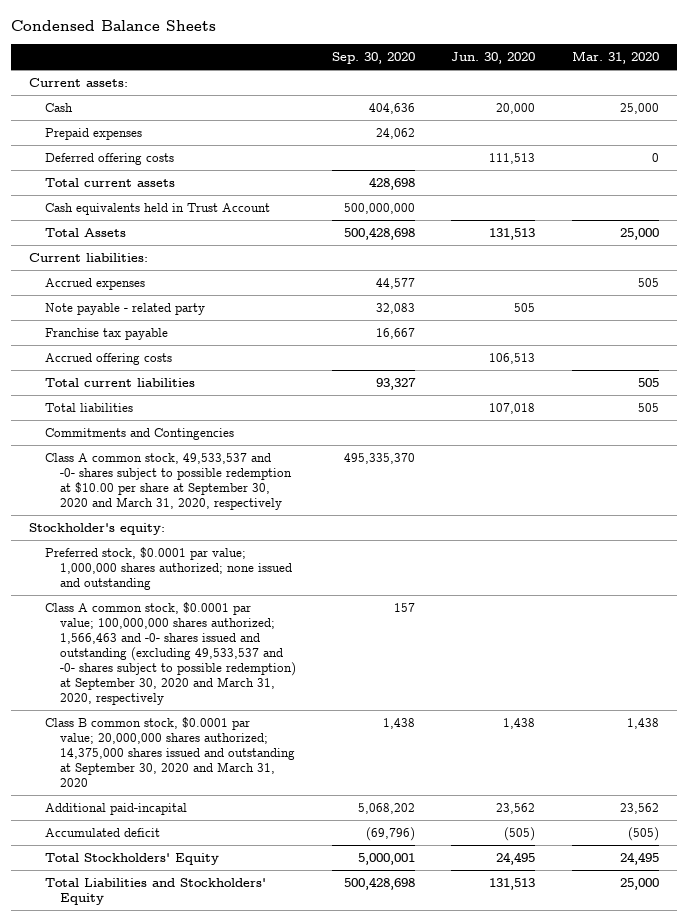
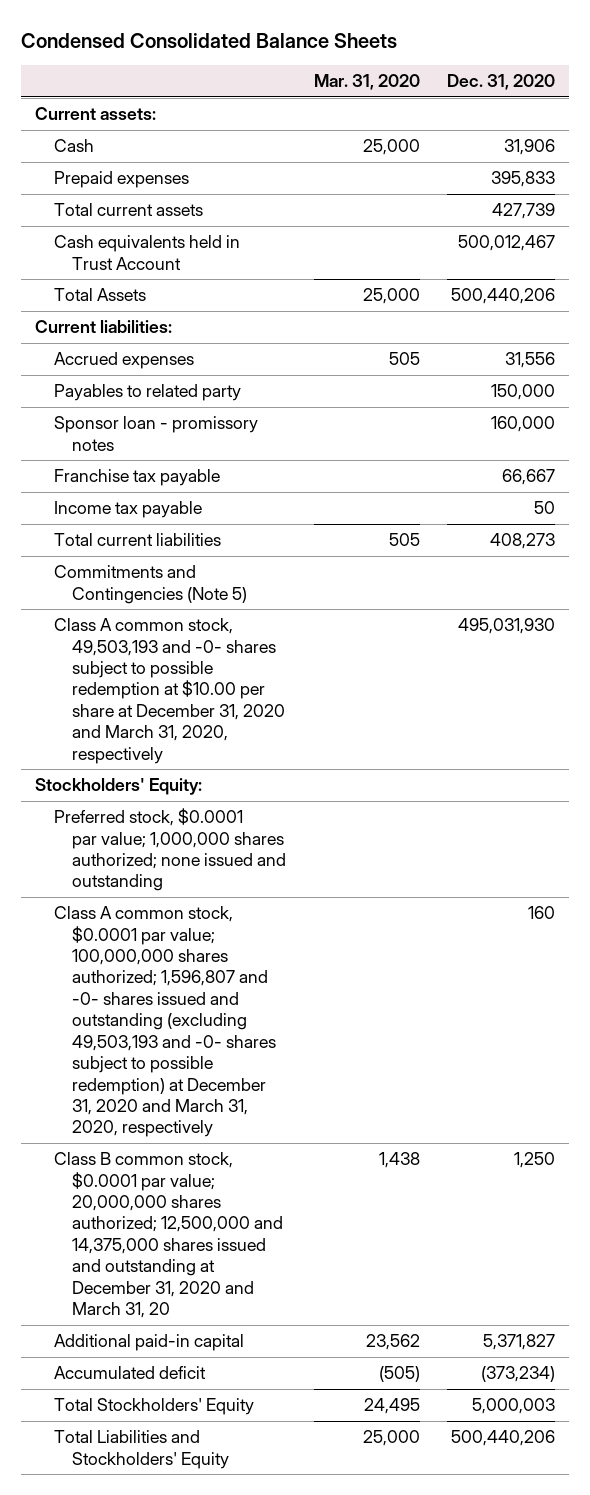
- Condensed Balance Sheets
+ Condensed Consolidated Balance Sheets
- | Sep. 30, 2020 | Jun. 30, 2020 | Mar. 31, 2020
+ | Mar. 31, 2020 | Dec. 31, 2020
- Deferred offering costs | | 111,513 | 0
- Note payable - related party | 32,083 | 505 |
+ Payables to related party | | 150,000
+ Sponsor loan - promissory notes | | 160,000
- Accrued offering costs | | 106,513 |
+ Income tax payable | | 50
- Total liabilities | | 107,018 | 505
- Commitments and Contingencies
- Class A common stock, 49,533,537 and -0- shares subject to possible redemption at $10.00 per share at September 30, 2020 and March 31, 2020, respectively | 495,335,370 | |
- Stockholder's equity:
- Preferred stock, $0.0001 par value; 1,000,000 shares authorized; none issued and outstanding
- Class A common stock, $0.0001 par value; 100,000,000 shares authorized; 1,566,463 and -0- shares issued and outstanding (excluding 49,533,537 and -0- shares subject to possible redemption) at September 30, 2020 and March 31, 2020, respectively | 157 | |
- Class B common stock, $0.0001 par value; 20,000,000 shares authorized; 14,375,000 shares issued and outstanding at September 30, 2020 and March 31, 2020 | 1,438 | 1,438 | 1,438
- Additional paid-incapital | 5,068,202 | 23,562 | 23,562
+ Commitments and Contingencies (Note 5)
+ Class A common stock, 49,503,193 and -0- shares subject to possible redemption at $10.00 per share at December 31, 2020 and March 31, 2020, respectively | | 495,031,930
+ Stockholders' Equity:
+ Preferred stock, $0.0001 par value; 1,000,000 shares authorized; none issued and outstanding
+ Class A common stock, $0.0001 par value; 100,000,000 shares authorized; 1,596,807 and -0- shares issued and outstanding (excluding 49,503,193 and -0- shares subject to possible redemption) at December 31, 2020 and March 31, 2020, respectively | | 160
+ Class B common stock, $0.0001 par value; 20,000,000 shares authorized; 12,500,000 and 14,375,000 shares issued and outstanding at December 31, 2020 and March 31, 20 | 1,438 | 1,250
+ Additional paid-in capital | 23,562 | 5,371,827

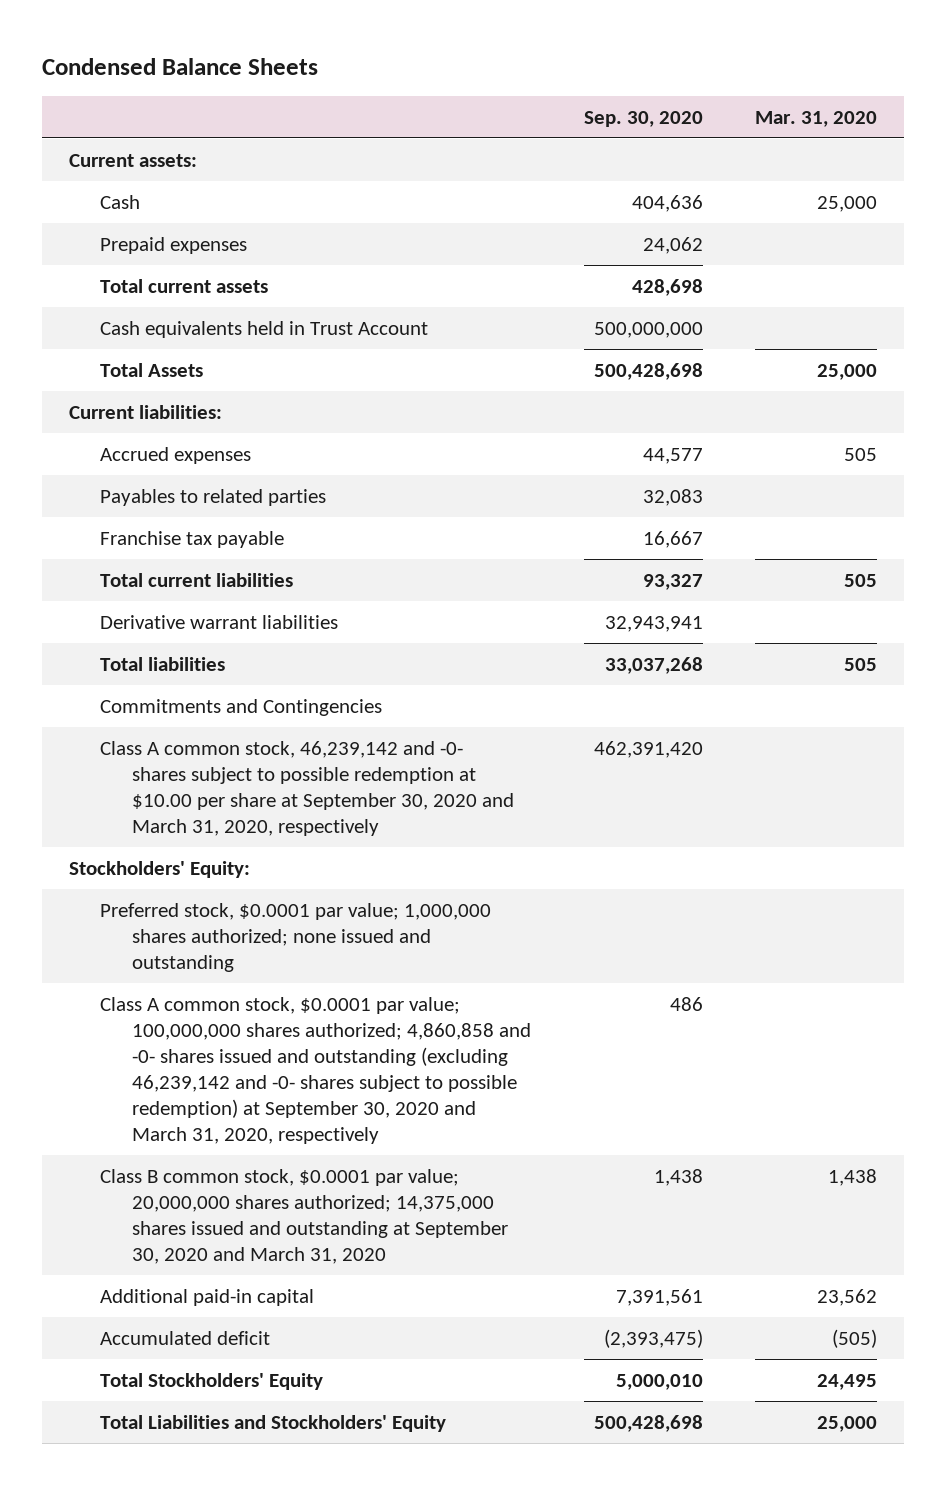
- Condensed Consolidated Balance Sheets
+ Condensed Balance Sheets
- | Mar. 31, 2020 | Dec. 31, 2020
+ | Sep. 30, 2020 | Mar. 31, 2020
- Payables to related party | | 150,000
- Sponsor loan - promissory notes | | 160,000
+ Payables to related parties | 32,083 |
- Income tax payable | | 50
- Commitments and Contingencies (Note 5)
- Class A common stock, 49,503,193 and -0- shares subject to possible redemption at $10.00 per share at December 31, 2020 and March 31, 2020, respectively | | 495,031,930
+ Derivative warrant liabilities | 32,943,941 |
+ Total liabilities | 33,037,268 | 505
+ Commitments and Contingencies
+ Class A common stock, 46,239,142 and -0- shares subject to possible redemption at $10.00 per share at September 30, 2020 and March 31, 2020, respectively | 462,391,420 |
- Preferred stock, $0.0001 par value; 1,000,000 shares authorized; none issued and outstanding
- Class A common stock, $0.0001 par value; 100,000,000 shares authorized; 1,596,807 and -0- shares issued and outstanding (excluding 49,503,193 and -0- shares subject to possible redemption) at December 31, 2020 and March 31, 2020, respectively | | 160
- Class B common stock, $0.0001 par value; 20,000,000 shares authorized; 12,500,000 and 14,375,000 shares issued and outstanding at December 31, 2020 and March 31, 20 | 1,438 | 1,250
+ Preferred stock, $0.0001 par value; 1,000,000 shares authorized; none issued and outstanding
+ Class A common stock, $0.0001 par value; 100,000,000 shares authorized; 4,860,858 and -0- shares issued and outstanding (excluding 46,239,142 and -0- shares subject to possible redemption) at September 30, 2020 and March 31, 2020, respectively | 486 |
+ Class B common stock, $0.0001 par value; 20,000,000 shares authorized; 14,375,000 shares issued and outstanding at September 30, 2020 and March 31, 2020 | 1,438 | 1,438

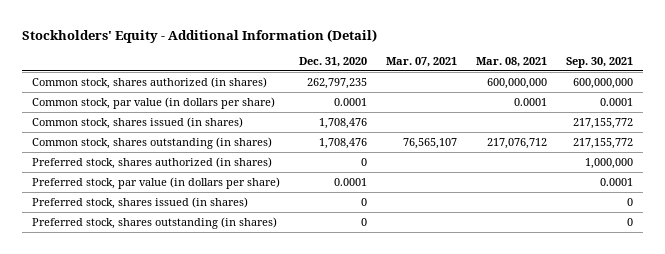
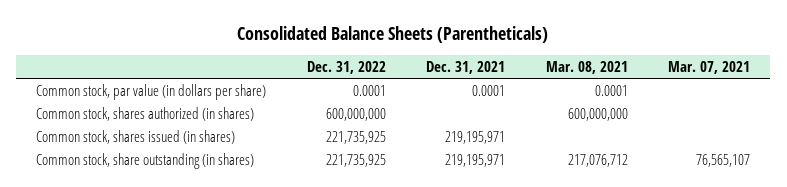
- Stockholders' Equity - Additional Information (Detail)
+ Consolidated Balance Sheets (Parentheticals)
- | Dec. 31, 2020 | Mar. 07, 2021 | Mar. 08, 2021 | Sep. 30, 2021
+ | Dec. 31, 2022 | Dec. 31, 2021 | Mar. 08, 2021 | Mar. 07, 2021
moved down: Common stock, shares authorized (in shares) | 600,000,000 | | 600,000,000 |
- Common stock, shares outstanding (in shares) | 1,708,476 | 76,565,107 | 217,076,712 | 217,155,772
- Preferred stock, shares authorized (in shares) | 0 | | | 1,000,000
- Preferred stock, par value (in dollars per share) | 0.0001 | | | 0.0001
- Preferred stock, shares issued (in shares) | 0 | | | 0
- Preferred stock, shares outstanding (in shares) | 0 | | | 0
+ Common stock, share outstanding (in shares) | 221,735,925 | 219,195,971 | 217,076,712 | 76,565,107

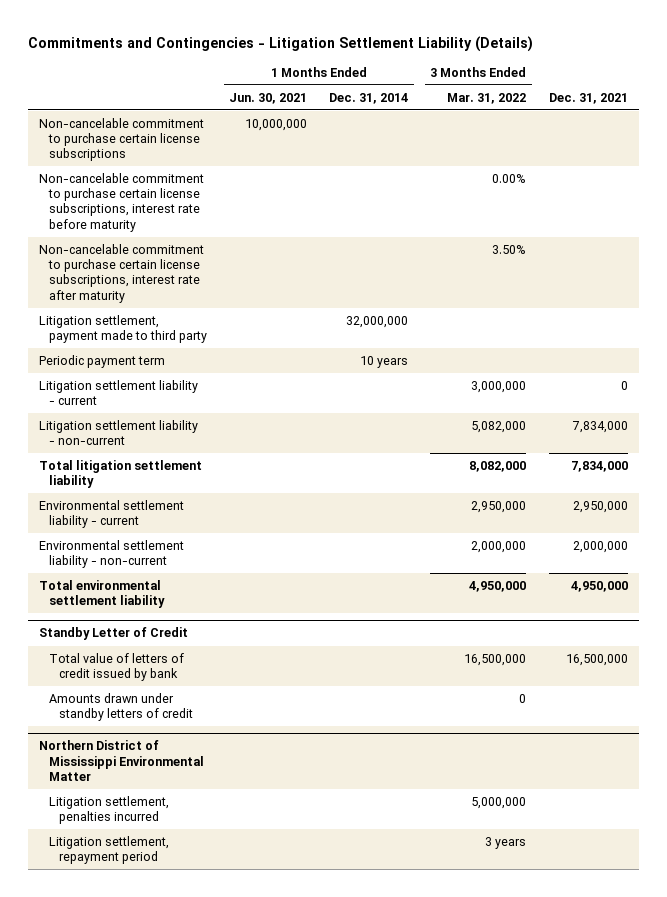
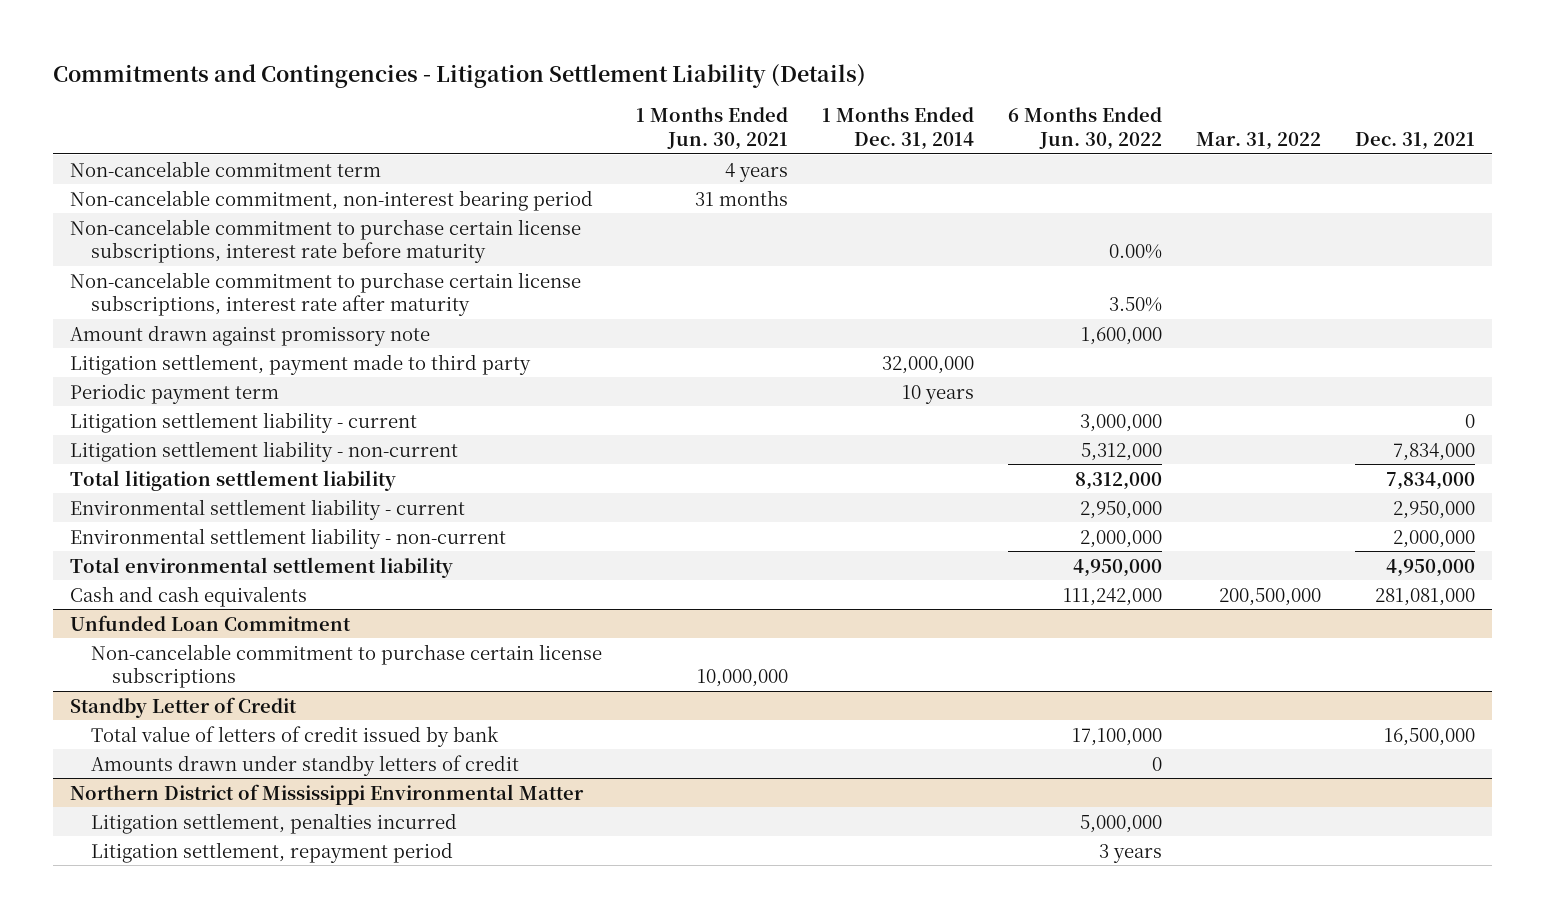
- | 1 Months Ended Jun. 30, 2021 | 1 Months Ended Dec. 31, 2014 | 3 Months Ended Mar. 31, 2022 | Dec. 31, 2021
+ | 1 Months Ended Jun. 30, 2021 | 1 Months Ended Dec. 31, 2014 | 6 Months Ended Jun. 30, 2022 | Mar. 31, 2022 | Dec. 31, 2021
- Non-cancelable commitment to purchase certain license subscriptions | 10,000,000 | | |
+ Non-cancelable commitment term | 4 years | | | |
+ Non-cancelable commitment, non-interest bearing period | 31 months | | | |
+ Amount drawn against promissory note | | | 1,600,000 | |
+ Cash and cash equivalents | | | 111,242,000 | 200,500,000 | 281,081,000
+ Unfunded Loan Commitment
+ Non-cancelable commitment to purchase certain license subscriptions | 10,000,000 | | | |

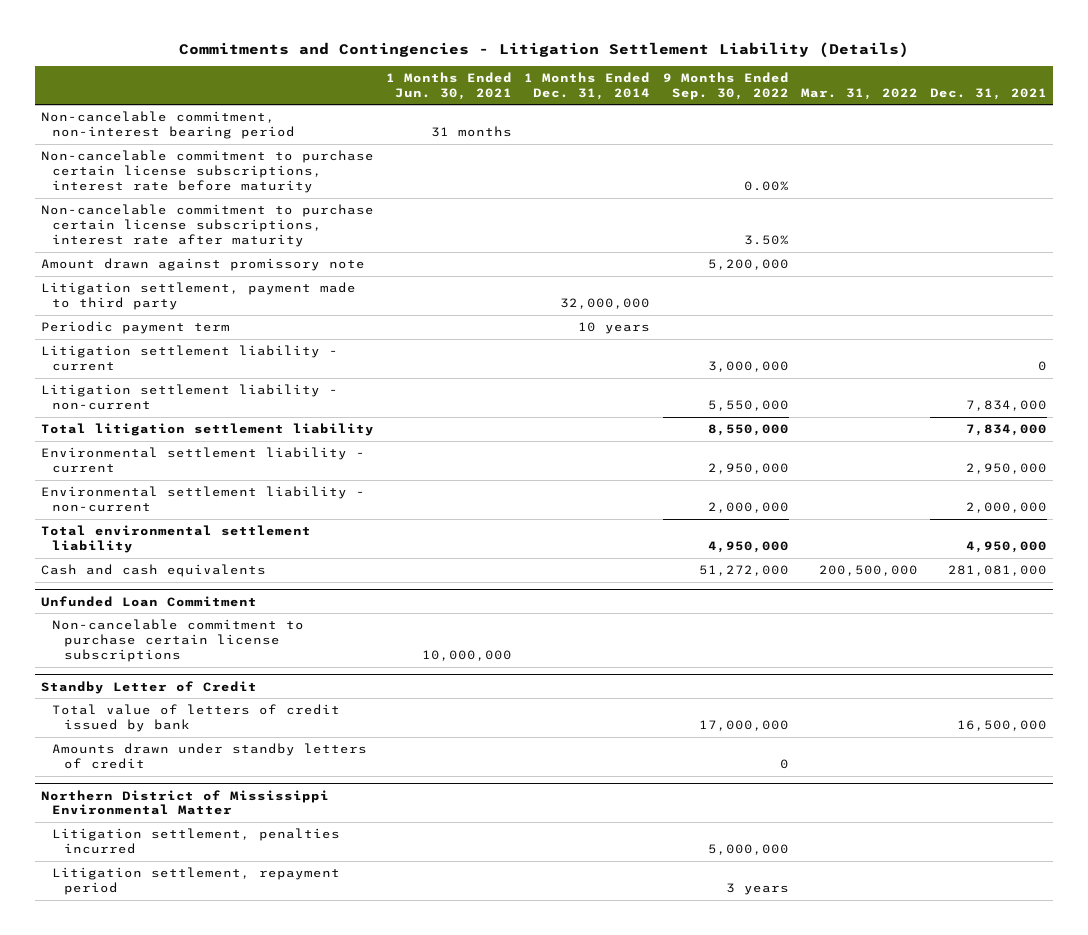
- | 1 Months Ended Jun. 30, 2021 | 1 Months Ended Dec. 31, 2014 | 6 Months Ended Jun. 30, 2022 | Mar. 31, 2022 | Dec. 31, 2021
+ | 1 Months Ended Jun. 30, 2021 | 1 Months Ended Dec. 31, 2014 | 9 Months Ended Sep. 30, 2022 | Mar. 31, 2022 | Dec. 31, 2021
- Non-cancelable commitment term | 4 years | | | |

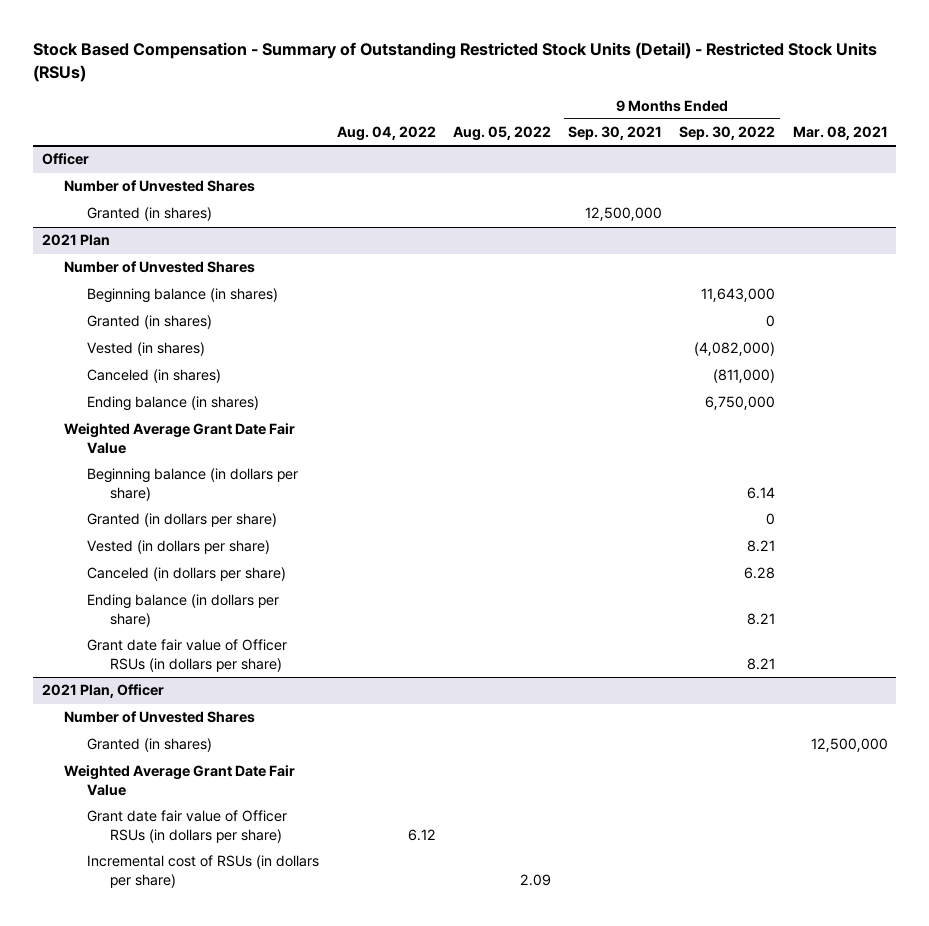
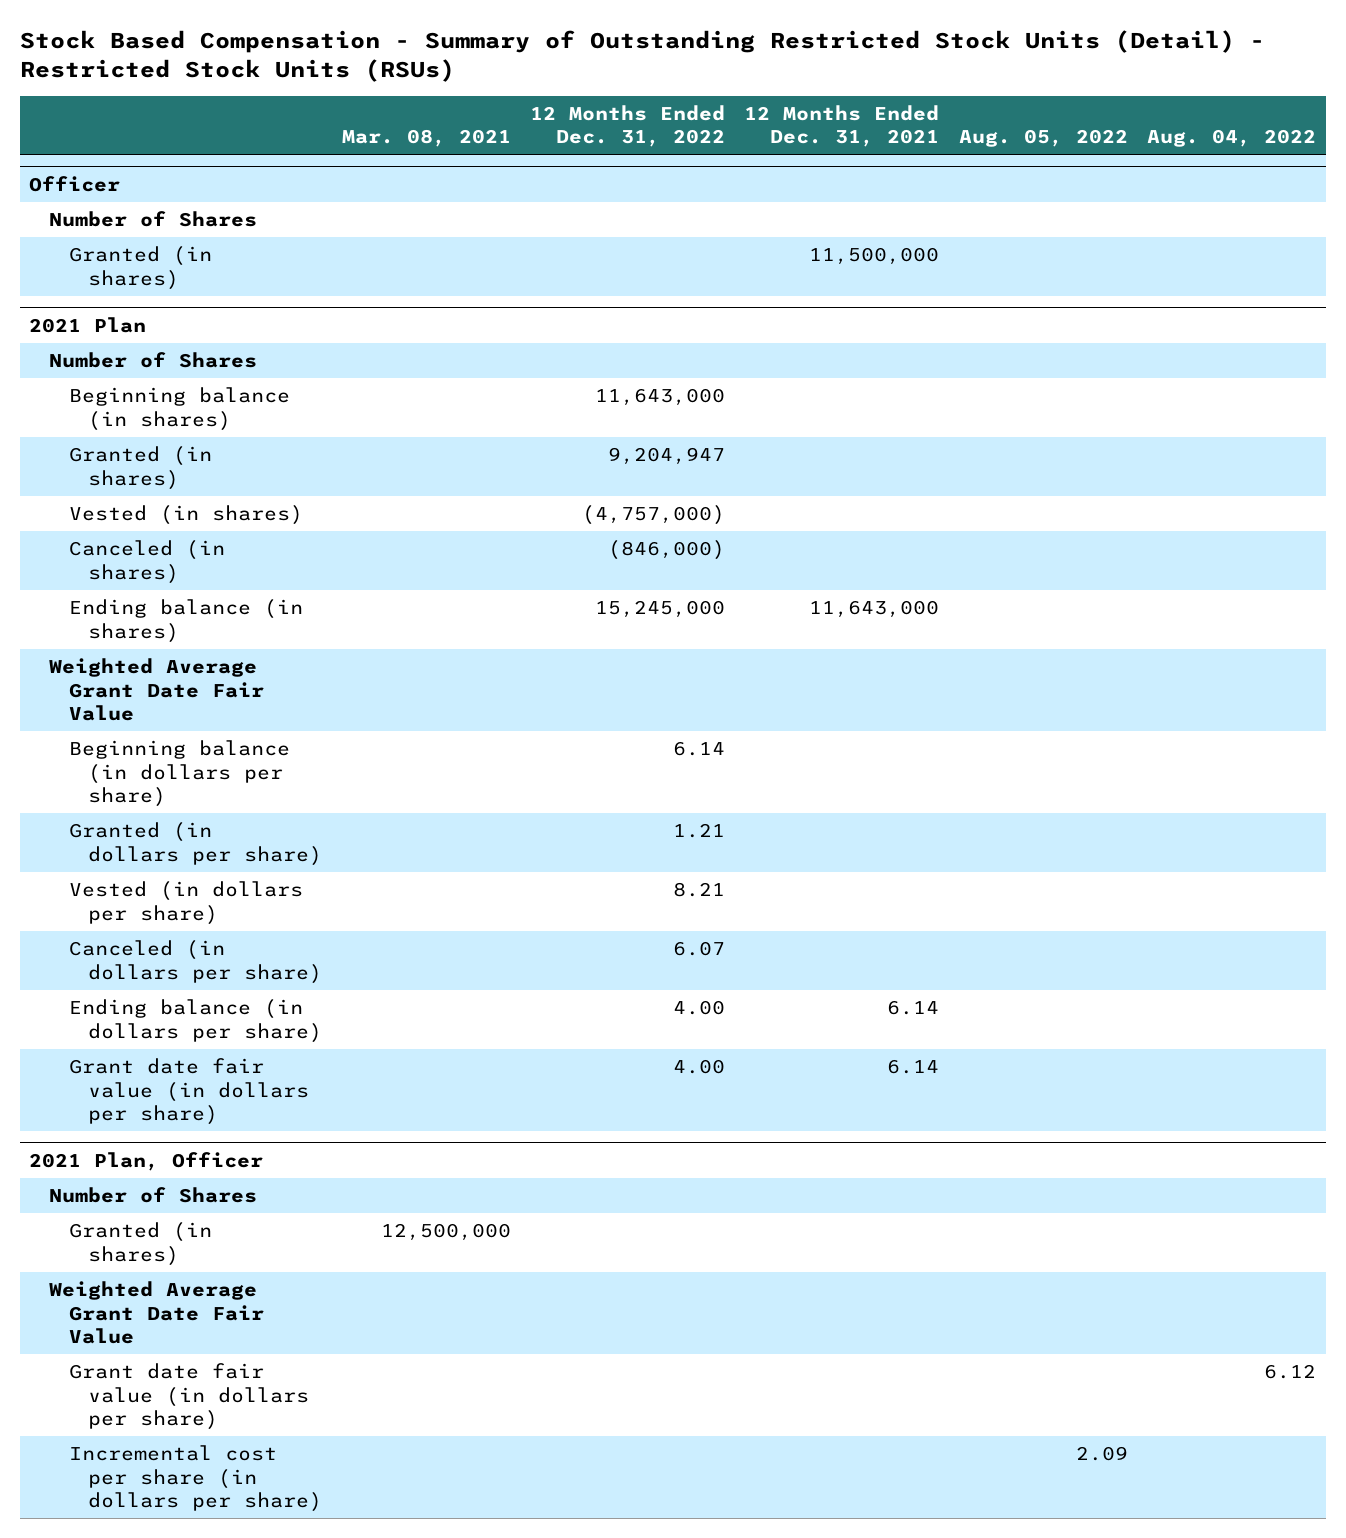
- | Aug. 04, 2022 | Aug. 05, 2022 | 9 Months Ended Sep. 30, 2021 | 9 Months Ended Sep. 30, 2022 | Mar. 08, 2021
+ | Mar. 08, 2021 | 12 Months Ended Dec. 31, 2022 | 12 Months Ended Dec. 31, 2021 | Aug. 05, 2022 | Aug. 04, 2022
@ Officer
- Number of Unvested Shares
+ Number of Shares
@ 2021 Plan
- Number of Unvested Shares
+ Number of Shares
- Grant date fair value of Officer RSUs (in dollars per share) | | | | 8.21 |
+ Grant date fair value (in dollars per share) | | 4.00 | 6.14 | |
@ 2021 Plan, Officer
- Number of Unvested Shares
+ Number of Shares
- Grant date fair value of Officer RSUs (in dollars per share) | 6.12 | | | |
- Incremental cost of RSUs (in dollars per share) | | 2.09 | | |
+ Grant date fair value (in dollars per share) | | | | | 6.12
+ Incremental cost per share (in dollars per share) | | | | 2.09 |

